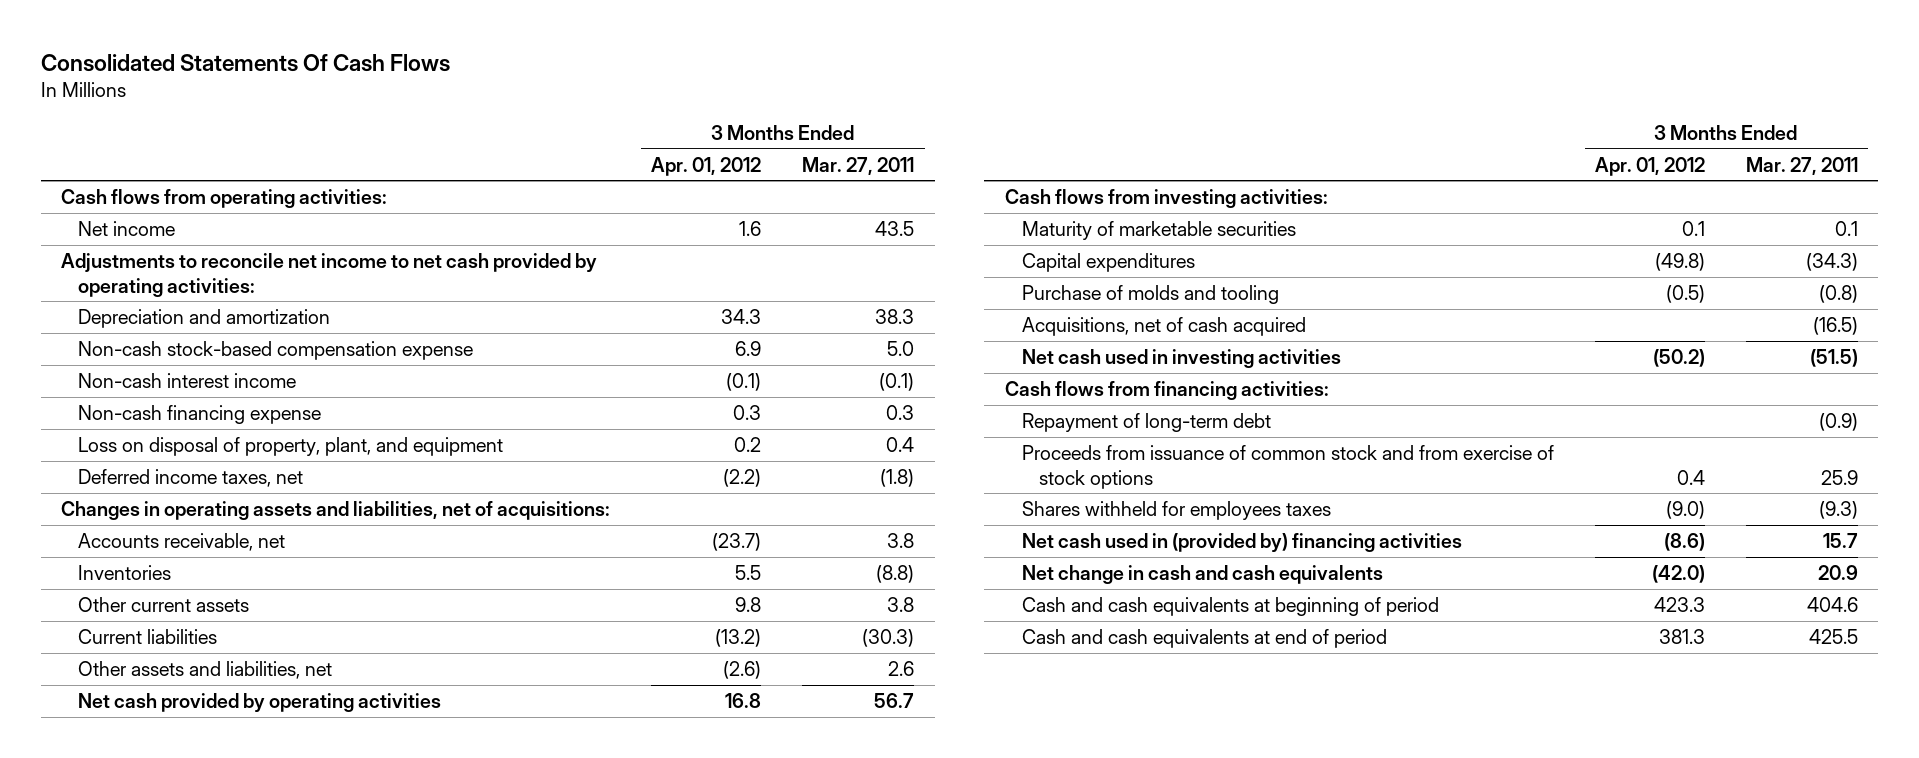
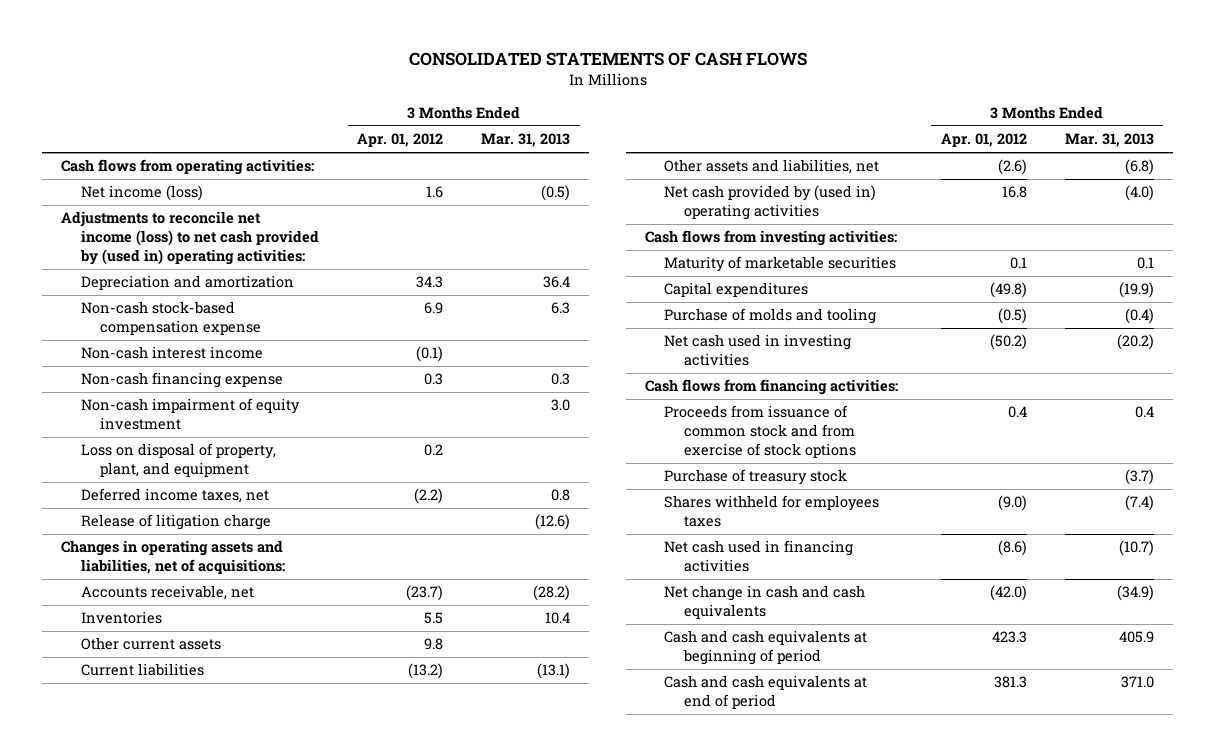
- Consolidated Statements Of Cash Flows
+ CONSOLIDATED STATEMENTS OF CASH FLOWS
- | 3 Months Ended Apr. 01, 2012 | 3 Months Ended Mar. 27, 2011
+ | 3 Months Ended Apr. 01, 2012 | 3 Months Ended Mar. 31, 2013
- Net income | 1.6 | 43.5
- Adjustments to reconcile net income to net cash provided by operating activities:
+ Net income (loss) | 1.6 | (0.5)
+ Adjustments to reconcile net income (loss) to net cash provided by (used in) operating activities:
+ Non-cash impairment of equity investment | | 3.0
+ Release of litigation charge | | (12.6)
- Net cash provided by operating activities | 16.8 | 56.7
+ Net cash provided by (used in) operating activities | 16.8 | (4.0)
- Acquisitions, net of cash acquired | | (16.5)
- Repayment of long-term debt | | (0.9)
+ Purchase of treasury stock | | (3.7)
- Net cash used in (provided by) financing activities | (8.6) | 15.7
+ Net cash used in financing activities | (8.6) | (10.7)

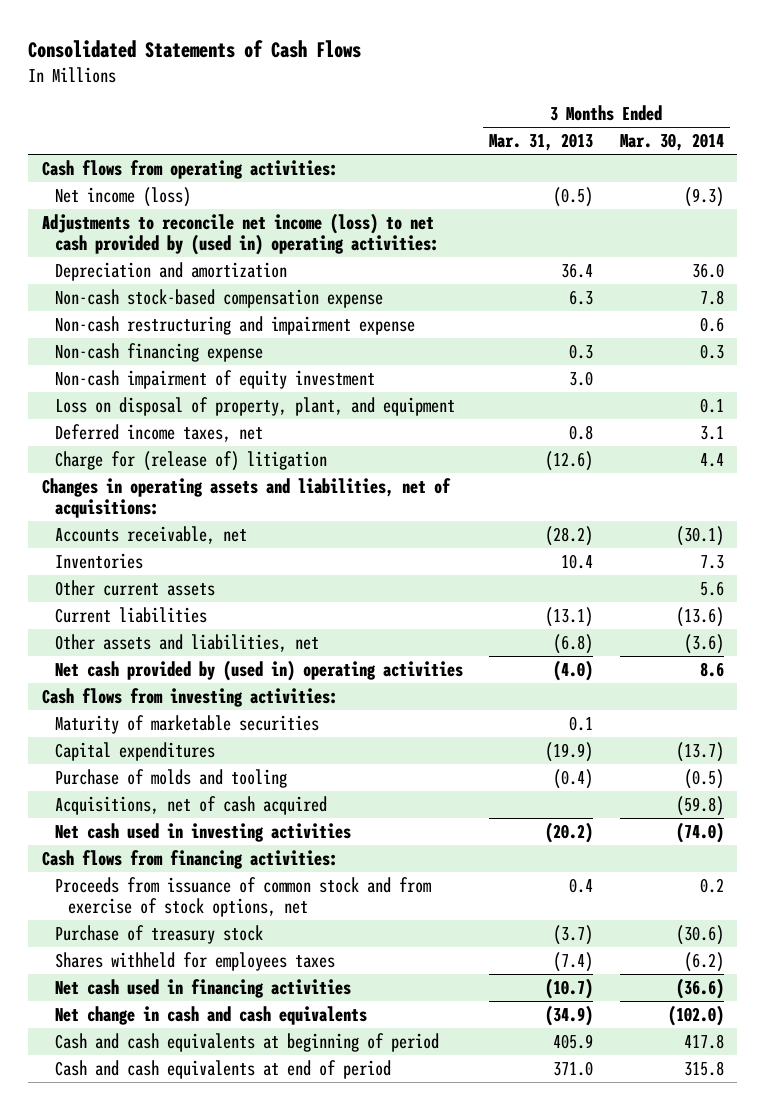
- CONSOLIDATED STATEMENTS OF CASH FLOWS
+ Consolidated Statements of Cash Flows
- | 3 Months Ended Apr. 01, 2012 | 3 Months Ended Mar. 31, 2013
+ | 3 Months Ended Mar. 31, 2013 | 3 Months Ended Mar. 30, 2014
- Non-cash interest income | (0.1) |
+ Non-cash restructuring and impairment expense | | 0.6
- Release of litigation charge | | (12.6)
+ Charge for (release of) litigation | (12.6) | 4.4
+ Acquisitions, net of cash acquired | | (59.8)
- Proceeds from issuance of common stock and from exercise of stock options | 0.4 | 0.4
+ Proceeds from issuance of common stock and from exercise of stock options, net | 0.4 | 0.2

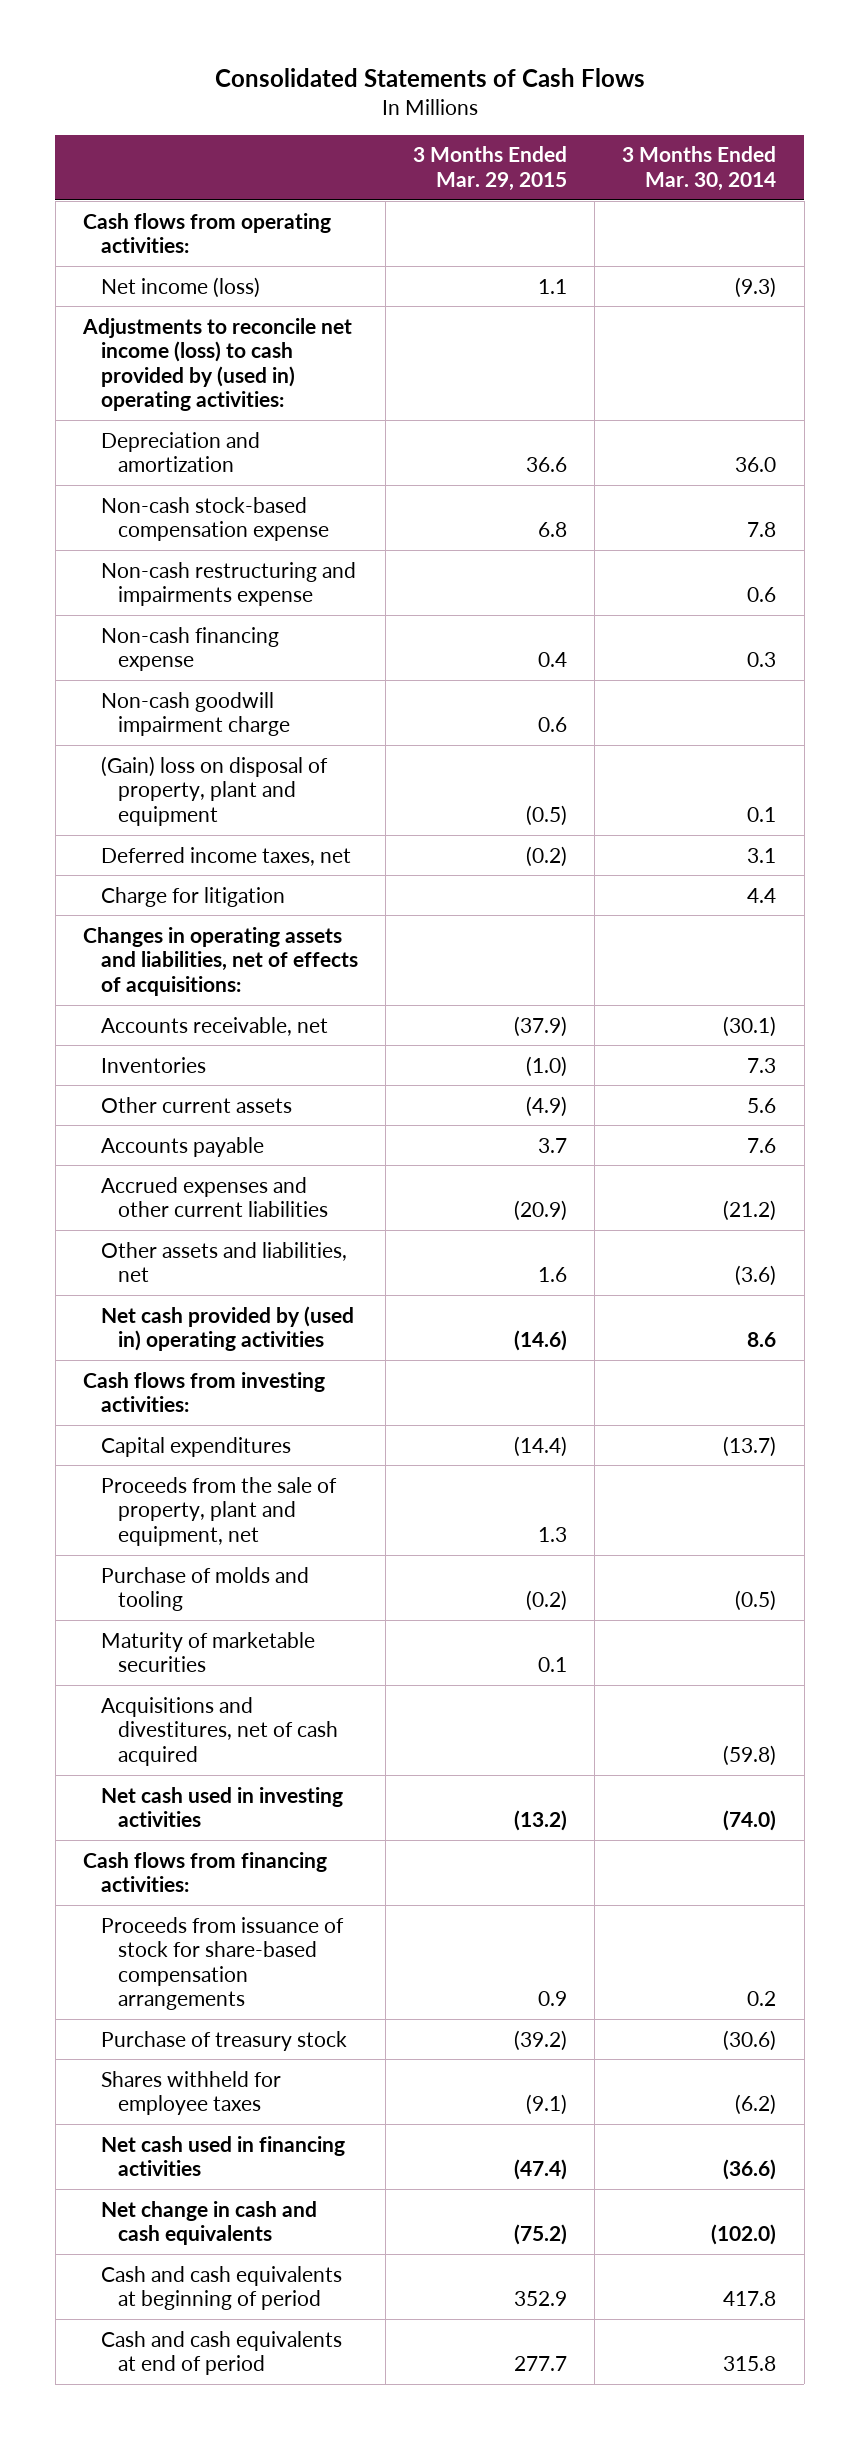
- | 3 Months Ended Mar. 31, 2013 | 3 Months Ended Mar. 30, 2014
+ | 3 Months Ended Mar. 29, 2015 | 3 Months Ended Mar. 30, 2014
- Adjustments to reconcile net income (loss) to net cash provided by (used in) operating activities:
+ Adjustments to reconcile net income (loss) to cash provided by (used in) operating activities:
- Non-cash restructuring and impairment expense | | 0.6
+ Non-cash restructuring and impairments expense | | 0.6
- Non-cash impairment of equity investment | 3.0 |
- Loss on disposal of property, plant, and equipment | | 0.1
+ Non-cash goodwill impairment charge | 0.6 |
+ (Gain) loss on disposal of property, plant and equipment | (0.5) | 0.1
- Charge for (release of) litigation | (12.6) | 4.4
- Changes in operating assets and liabilities, net of acquisitions:
+ Charge for litigation | | 4.4
+ Changes in operating assets and liabilities, net of effects of acquisitions:
- Current liabilities | (13.1) | (13.6)
+ Accounts payable | 3.7 | 7.6
+ Accrued expenses and other current liabilities | (20.9) | (21.2)
+ Proceeds from the sale of property, plant and equipment, net | 1.3 |
- Acquisitions, net of cash acquired | | (59.8)
moved down: Maturity of marketable securities | 0.1 |
+ Acquisitions and divestitures, net of cash acquired | | (59.8)
- Proceeds from issuance of common stock and from exercise of stock options, net | 0.4 | 0.2
+ Proceeds from issuance of stock for share-based compensation arrangements | 0.9 | 0.2
- Shares withheld for employees taxes | (7.4) | (6.2)
+ Shares withheld for employee taxes | (9.1) | (6.2)

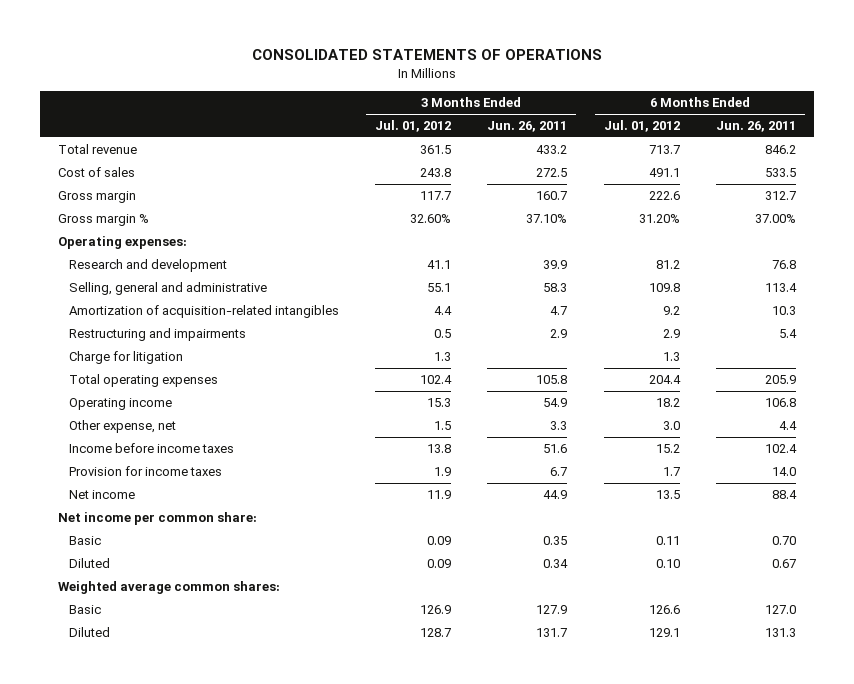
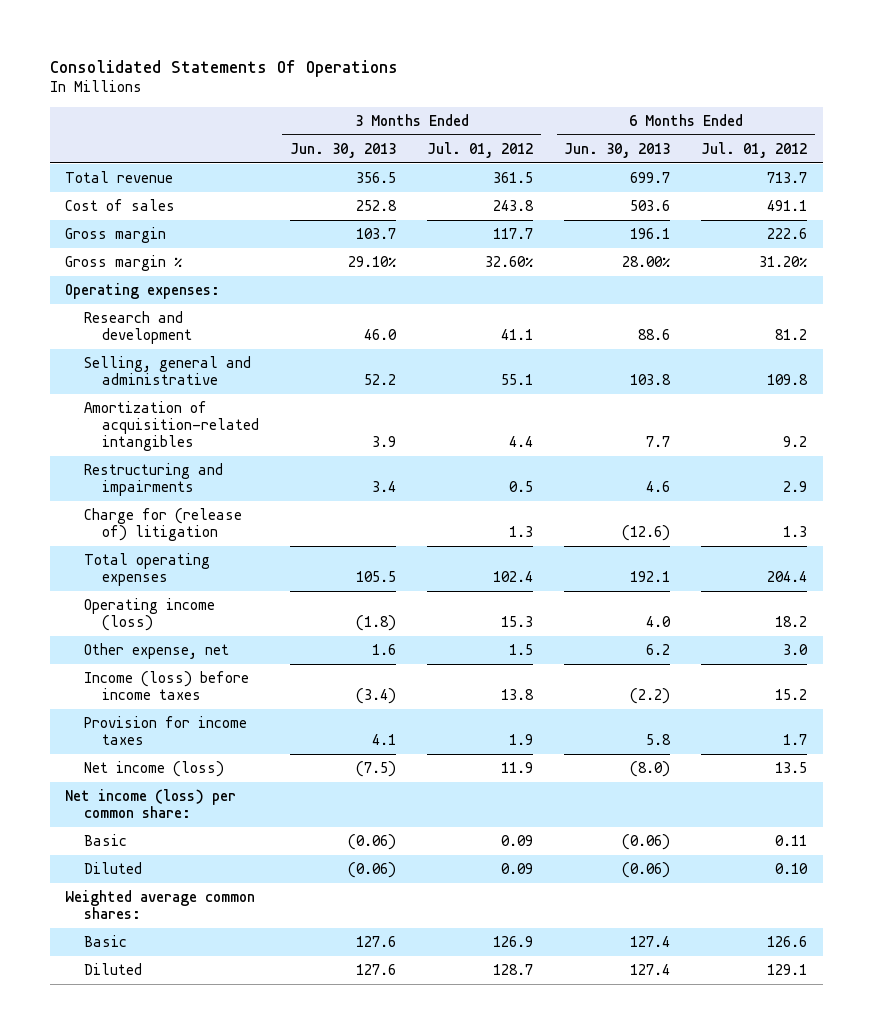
- CONSOLIDATED STATEMENTS OF OPERATIONS
+ Consolidated Statements Of Operations
- | 3 Months Ended Jul. 01, 2012 | 3 Months Ended Jun. 26, 2011 | 6 Months Ended Jul. 01, 2012 | 6 Months Ended Jun. 26, 2011
+ | 3 Months Ended Jun. 30, 2013 | 3 Months Ended Jul. 01, 2012 | 6 Months Ended Jun. 30, 2013 | 6 Months Ended Jul. 01, 2012
- Charge for litigation | 1.3 | | 1.3 |
+ Charge for (release of) litigation | | 1.3 | (12.6) | 1.3
- Operating income | 15.3 | 54.9 | 18.2 | 106.8
+ Operating income (loss) | (1.8) | 15.3 | 4.0 | 18.2
- Income before income taxes | 13.8 | 51.6 | 15.2 | 102.4
+ Income (loss) before income taxes | (3.4) | 13.8 | (2.2) | 15.2
- Net income | 11.9 | 44.9 | 13.5 | 88.4
- Net income per common share:
+ Net income (loss) | (7.5) | 11.9 | (8.0) | 13.5
+ Net income (loss) per common share:

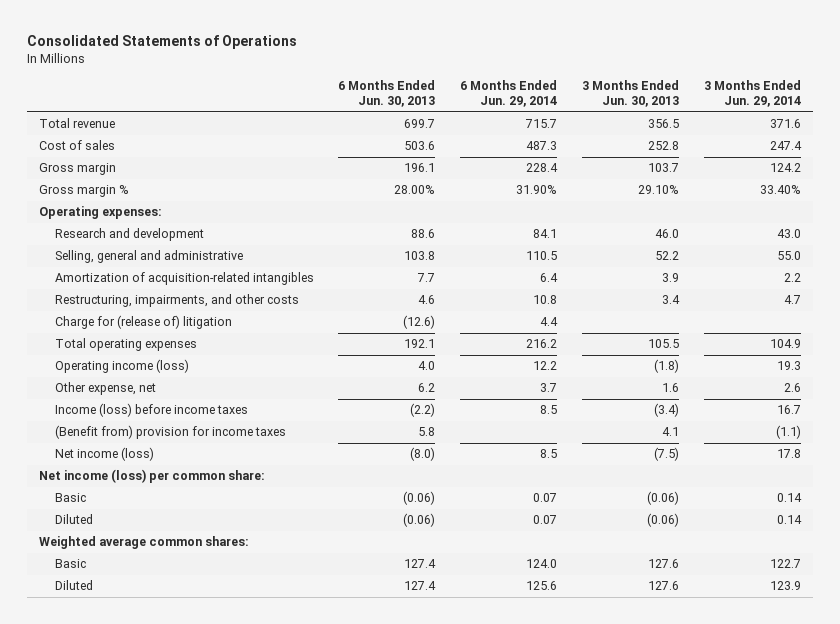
- Consolidated Statements Of Operations
+ Consolidated Statements of Operations
- | 3 Months Ended Jun. 30, 2013 | 3 Months Ended Jul. 01, 2012 | 6 Months Ended Jun. 30, 2013 | 6 Months Ended Jul. 01, 2012
+ | 6 Months Ended Jun. 30, 2013 | 6 Months Ended Jun. 29, 2014 | 3 Months Ended Jun. 30, 2013 | 3 Months Ended Jun. 29, 2014
- Restructuring and impairments | 3.4 | 0.5 | 4.6 | 2.9
+ Restructuring, impairments, and other costs | 4.6 | 10.8 | 3.4 | 4.7
- Provision for income taxes | 4.1 | 1.9 | 5.8 | 1.7
+ (Benefit from) provision for income taxes | 5.8 | | 4.1 | (1.1)

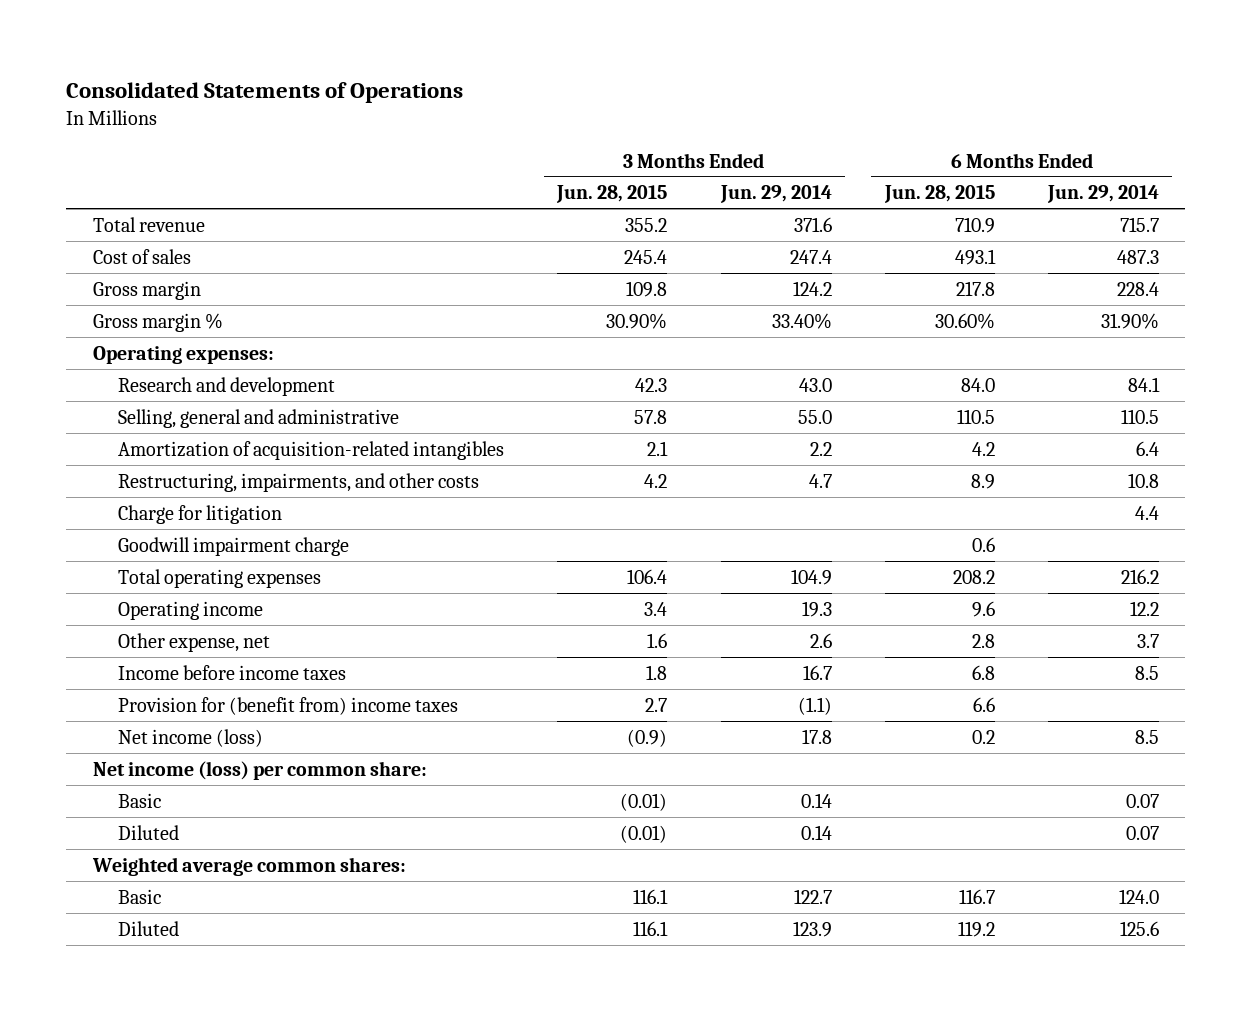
- | 6 Months Ended Jun. 30, 2013 | 6 Months Ended Jun. 29, 2014 | 3 Months Ended Jun. 30, 2013 | 3 Months Ended Jun. 29, 2014
+ | 3 Months Ended Jun. 28, 2015 | 3 Months Ended Jun. 29, 2014 | 6 Months Ended Jun. 28, 2015 | 6 Months Ended Jun. 29, 2014
- Charge for (release of) litigation | (12.6) | 4.4 | |
+ Charge for litigation | | | | 4.4
+ Goodwill impairment charge | | | 0.6 |
- Operating income (loss) | 4.0 | 12.2 | (1.8) | 19.3
+ Operating income | 3.4 | 19.3 | 9.6 | 12.2
- Income (loss) before income taxes | (2.2) | 8.5 | (3.4) | 16.7
- (Benefit from) provision for income taxes | 5.8 | | 4.1 | (1.1)
+ Income before income taxes | 1.8 | 16.7 | 6.8 | 8.5
+ Provision for (benefit from) income taxes | 2.7 | (1.1) | 6.6 |

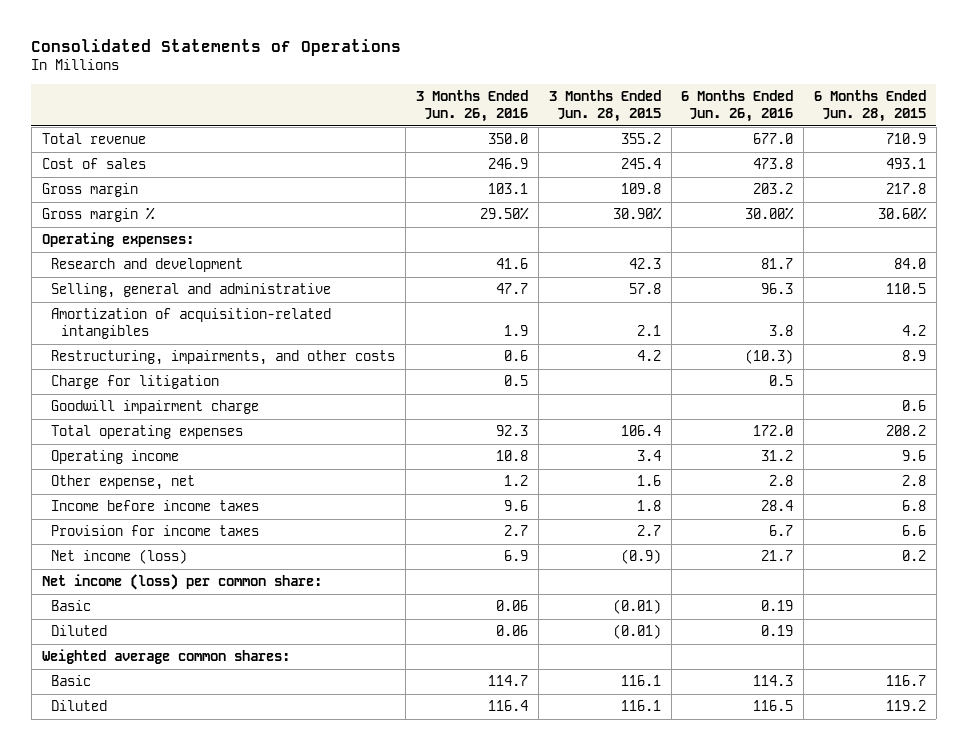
- | 3 Months Ended Jun. 28, 2015 | 3 Months Ended Jun. 29, 2014 | 6 Months Ended Jun. 28, 2015 | 6 Months Ended Jun. 29, 2014
+ | 3 Months Ended Jun. 26, 2016 | 3 Months Ended Jun. 28, 2015 | 6 Months Ended Jun. 26, 2016 | 6 Months Ended Jun. 28, 2015
- Provision for (benefit from) income taxes | 2.7 | (1.1) | 6.6 |
+ Provision for income taxes | 2.7 | 2.7 | 6.7 | 6.6

